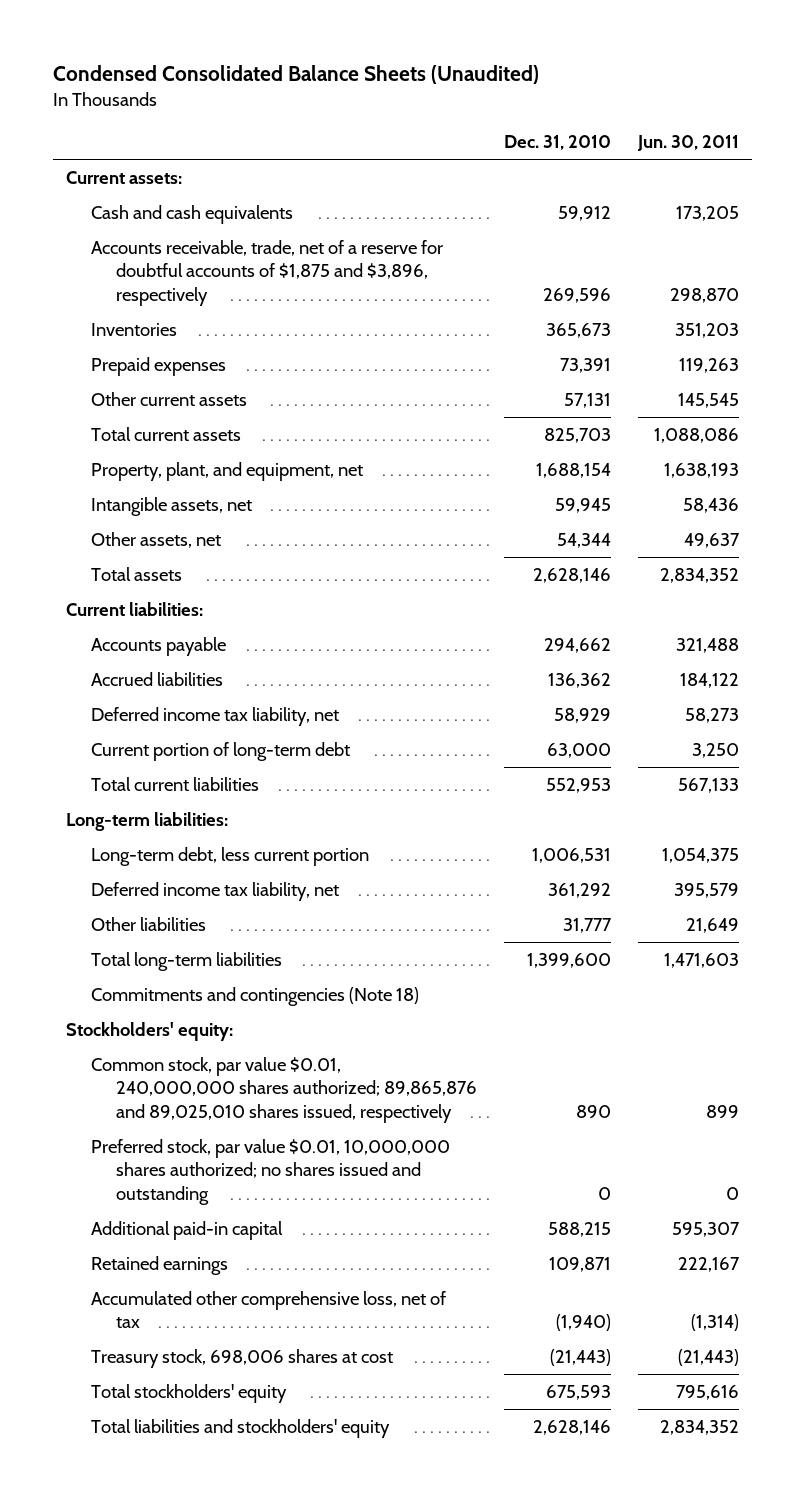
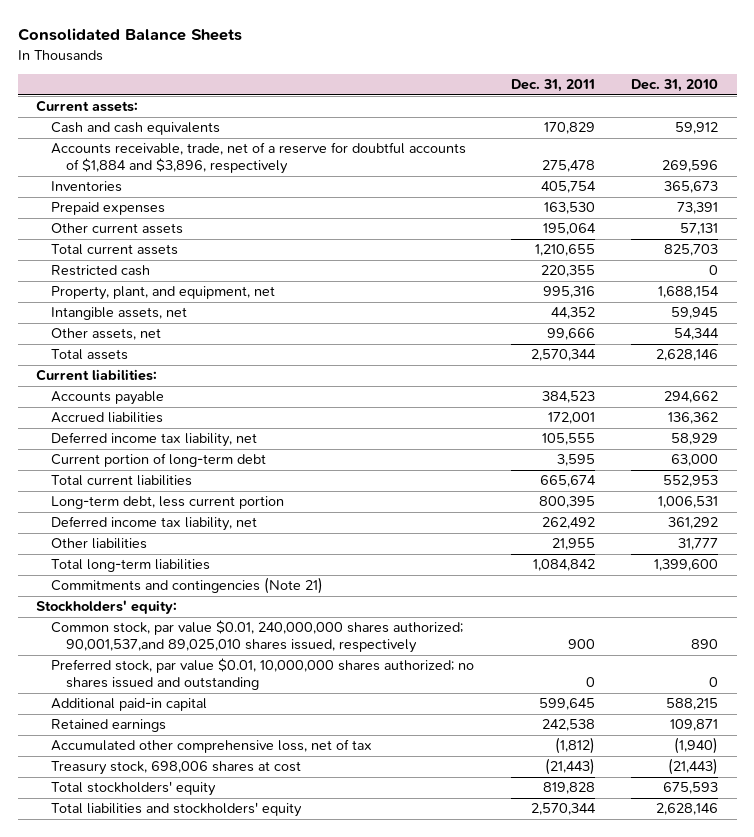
- Condensed Consolidated Balance Sheets (Unaudited)
+ Consolidated Balance Sheets
- | Dec. 31, 2010 | Jun. 30, 2011
+ | Dec. 31, 2011 | Dec. 31, 2010
- Accounts receivable, trade, net of a reserve for doubtful accounts of $1,875 and $3,896, respectively | 269,596 | 298,870
+ Accounts receivable, trade, net of a reserve for doubtful accounts of $1,884 and $3,896, respectively | 275,478 | 269,596
+ Restricted cash | 220,355 | 0
- Long-term liabilities:
- Commitments and contingencies (Note 18)
+ Commitments and contingencies (Note 21)
- Common stock, par value $0.01, 240,000,000 shares authorized; 89,865,876 and 89,025,010 shares issued, respectively | 890 | 899
+ Common stock, par value $0.01, 240,000,000 shares authorized; 90,001,537,and 89,025,010 shares issued, respectively | 900 | 890

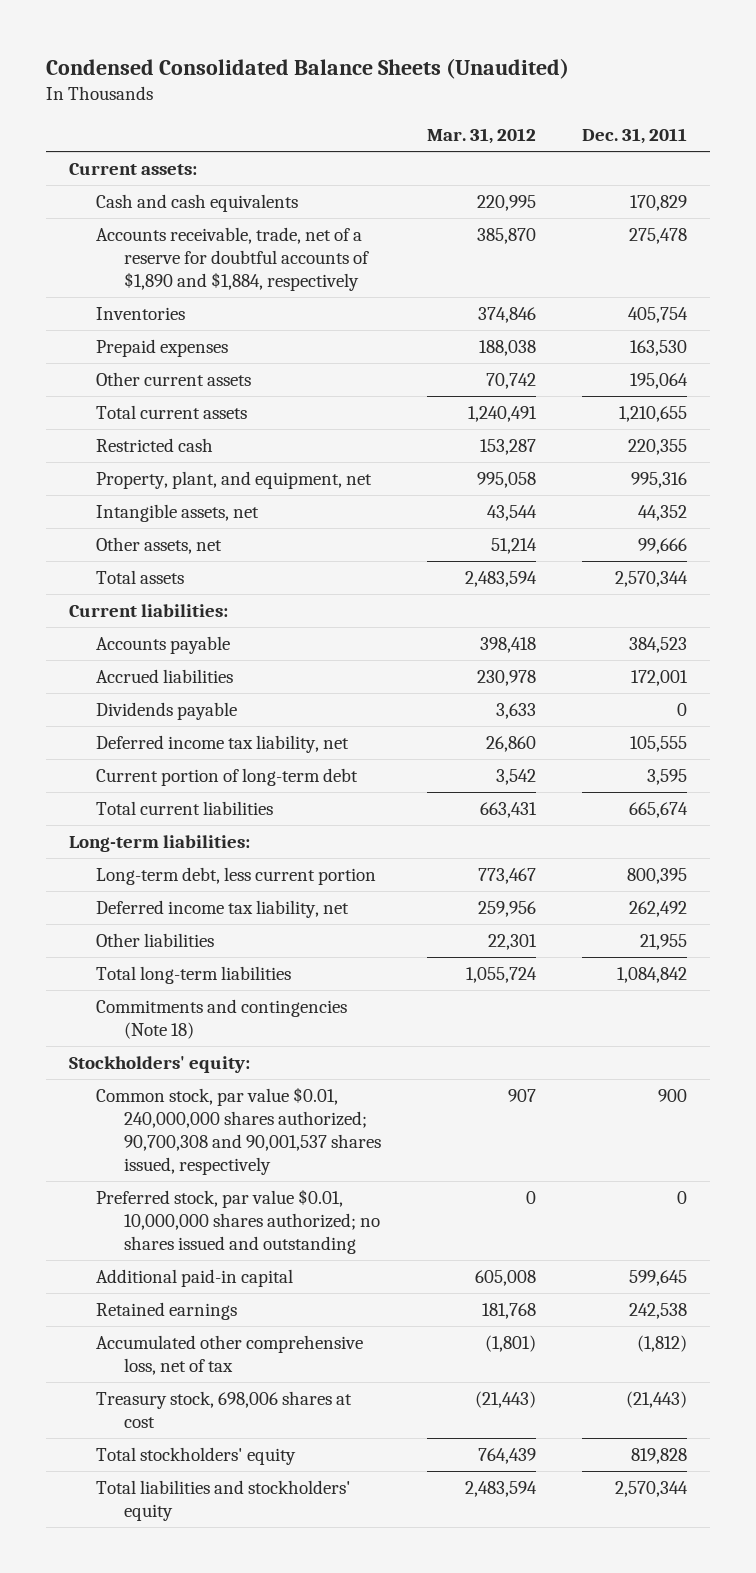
- Consolidated Balance Sheets
+ Condensed Consolidated Balance Sheets (Unaudited)
- | Dec. 31, 2011 | Dec. 31, 2010
+ | Mar. 31, 2012 | Dec. 31, 2011
- Accounts receivable, trade, net of a reserve for doubtful accounts of $1,884 and $3,896, respectively | 275,478 | 269,596
+ Accounts receivable, trade, net of a reserve for doubtful accounts of $1,890 and $1,884, respectively | 385,870 | 275,478
+ Dividends payable | 3,633 | 0
+ Long-term liabilities:
- Commitments and contingencies (Note 21)
+ Commitments and contingencies (Note 18)
- Common stock, par value $0.01, 240,000,000 shares authorized; 90,001,537,and 89,025,010 shares issued, respectively | 900 | 890
+ Common stock, par value $0.01, 240,000,000 shares authorized; 90,700,308 and 90,001,537 shares issued, respectively | 907 | 900

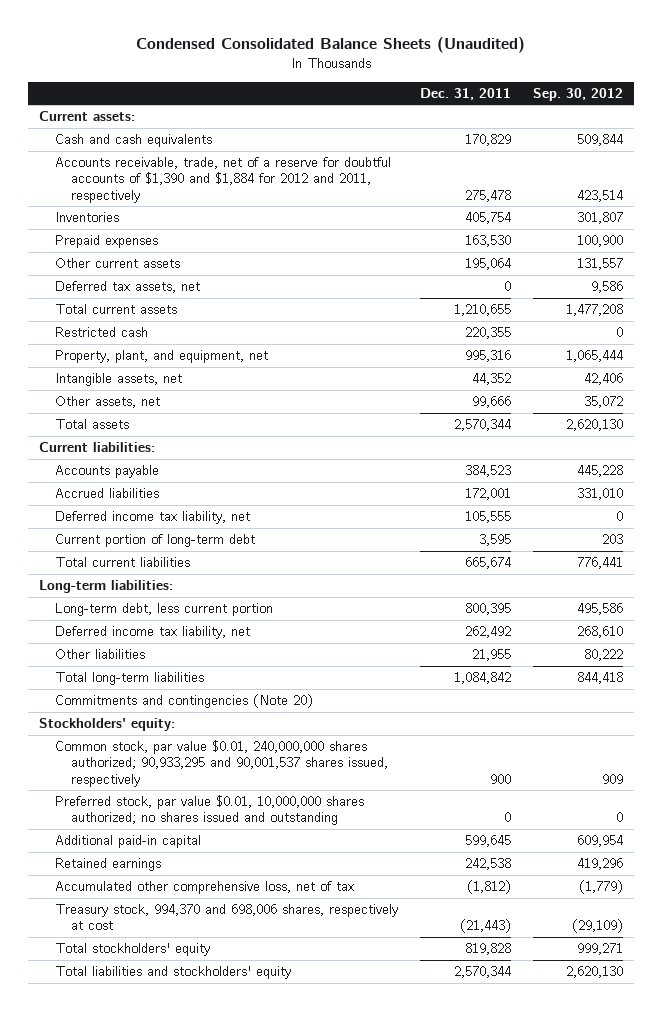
- | Mar. 31, 2012 | Dec. 31, 2011
+ | Dec. 31, 2011 | Sep. 30, 2012
- Accounts receivable, trade, net of a reserve for doubtful accounts of $1,890 and $1,884, respectively | 385,870 | 275,478
+ Accounts receivable, trade, net of a reserve for doubtful accounts of $1,390 and $1,884 for 2012 and 2011, respectively | 275,478 | 423,514
+ Deferred tax assets, net | 0 | 9,586
- Dividends payable | 3,633 | 0
- Commitments and contingencies (Note 18)
+ Commitments and contingencies (Note 20)
- Common stock, par value $0.01, 240,000,000 shares authorized; 90,700,308 and 90,001,537 shares issued, respectively | 907 | 900
+ Common stock, par value $0.01, 240,000,000 shares authorized; 90,933,295 and 90,001,537 shares issued, respectively | 900 | 909
- Treasury stock, 698,006 shares at cost | (21,443) | (21,443)
+ Treasury stock, 994,370 and 698,006 shares, respectively at cost | (21,443) | (29,109)

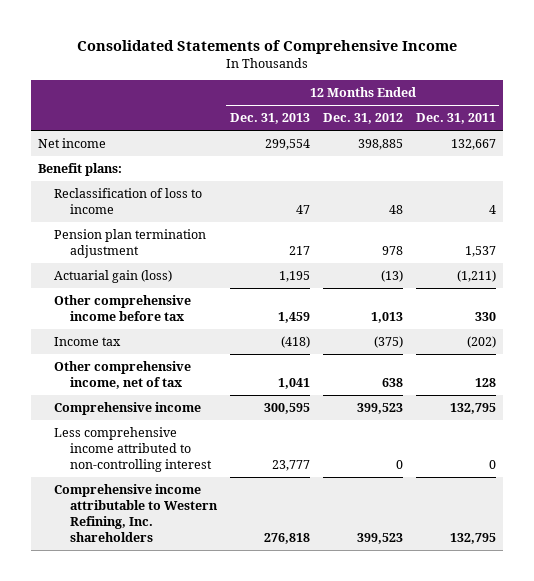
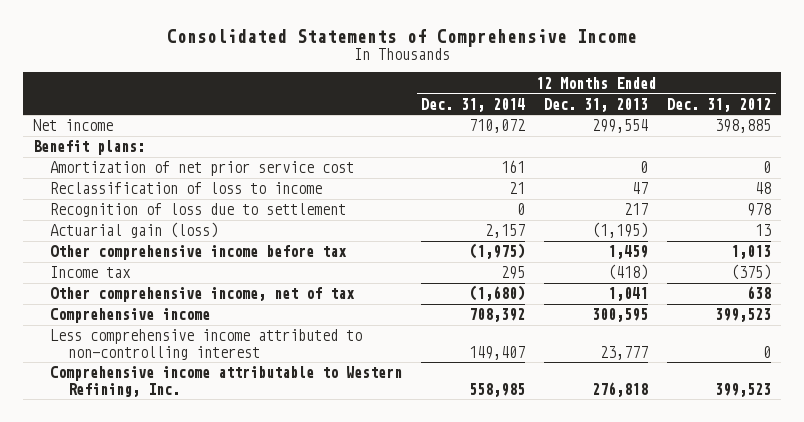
- | 12 Months Ended Dec. 31, 2013 | 12 Months Ended Dec. 31, 2012 | 12 Months Ended Dec. 31, 2011
+ | 12 Months Ended Dec. 31, 2014 | 12 Months Ended Dec. 31, 2013 | 12 Months Ended Dec. 31, 2012
+ Amortization of net prior service cost | 161 | 0 | 0
- Pension plan termination adjustment | 217 | 978 | 1,537
- Actuarial gain (loss) | 1,195 | (13) | (1,211)
+ Recognition of loss due to settlement | 0 | 217 | 978
+ Actuarial gain (loss) | 2,157 | (1,195) | 13
- Comprehensive income attributable to Western Refining, Inc. shareholders | 276,818 | 399,523 | 132,795
+ Comprehensive income attributable to Western Refining, Inc. | 558,985 | 276,818 | 399,523

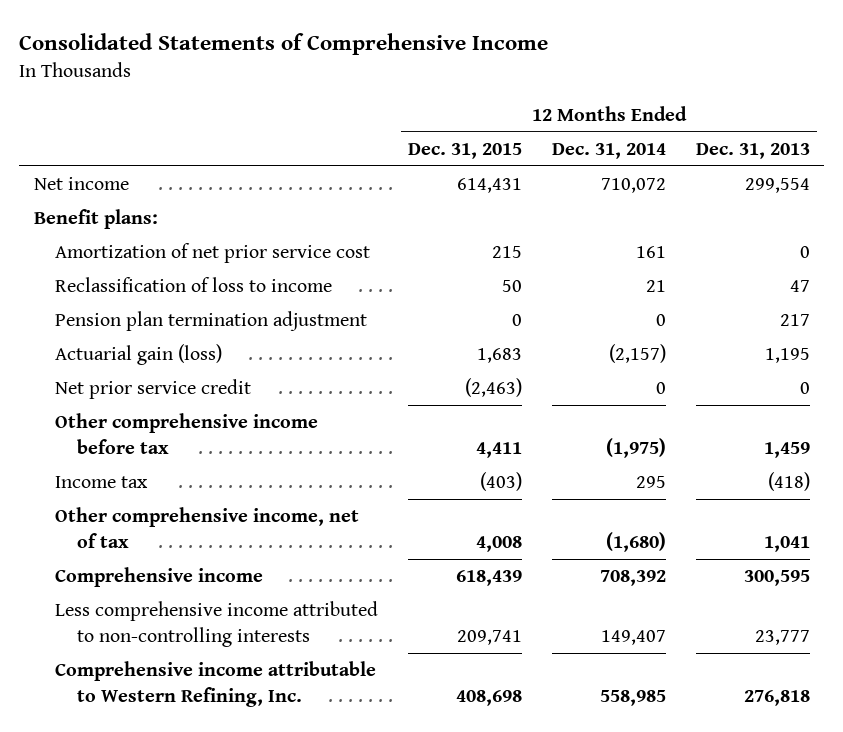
- | 12 Months Ended Dec. 31, 2014 | 12 Months Ended Dec. 31, 2013 | 12 Months Ended Dec. 31, 2012
+ | 12 Months Ended Dec. 31, 2015 | 12 Months Ended Dec. 31, 2014 | 12 Months Ended Dec. 31, 2013
- Recognition of loss due to settlement | 0 | 217 | 978
- Actuarial gain (loss) | 2,157 | (1,195) | 13
+ Pension plan termination adjustment | 0 | 0 | 217
+ Actuarial gain (loss) | 1,683 | (2,157) | 1,195
+ Net prior service credit | (2,463) | 0 | 0
- Less comprehensive income attributed to non-controlling interest | 149,407 | 23,777 | 0
+ Less comprehensive income attributed to non-controlling interests | 209,741 | 149,407 | 23,777

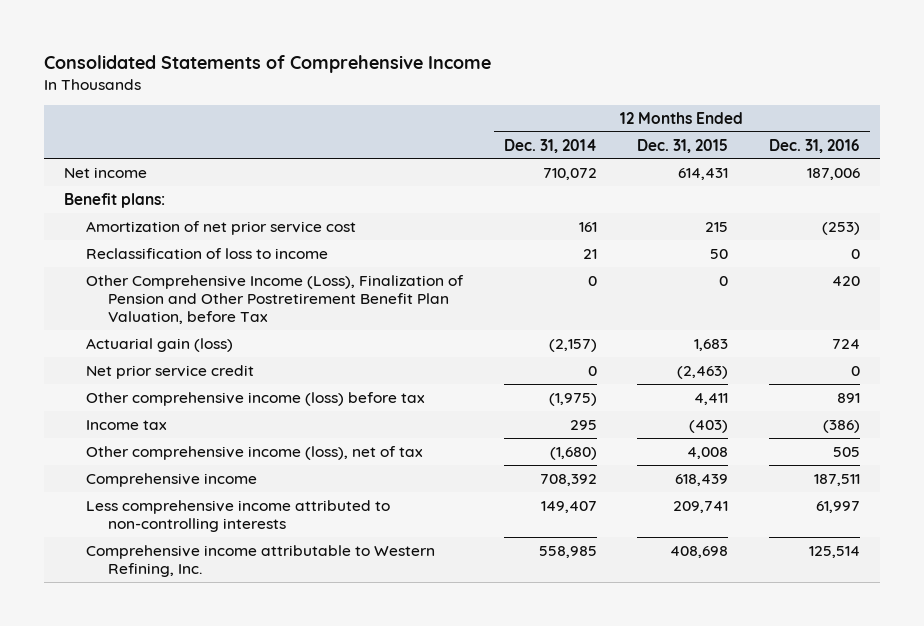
- | 12 Months Ended Dec. 31, 2015 | 12 Months Ended Dec. 31, 2014 | 12 Months Ended Dec. 31, 2013
+ | 12 Months Ended Dec. 31, 2014 | 12 Months Ended Dec. 31, 2015 | 12 Months Ended Dec. 31, 2016
- Pension plan termination adjustment | 0 | 0 | 217
+ Other Comprehensive Income (Loss), Finalization of Pension and Other Postretirement Benefit Plan Valuation, before Tax | 0 | 0 | 420
- Other comprehensive income before tax | 4,411 | (1,975) | 1,459
+ Other comprehensive income (loss) before tax | (1,975) | 4,411 | 891
- Other comprehensive income, net of tax | 4,008 | (1,680) | 1,041
+ Other comprehensive income (loss), net of tax | (1,680) | 4,008 | 505

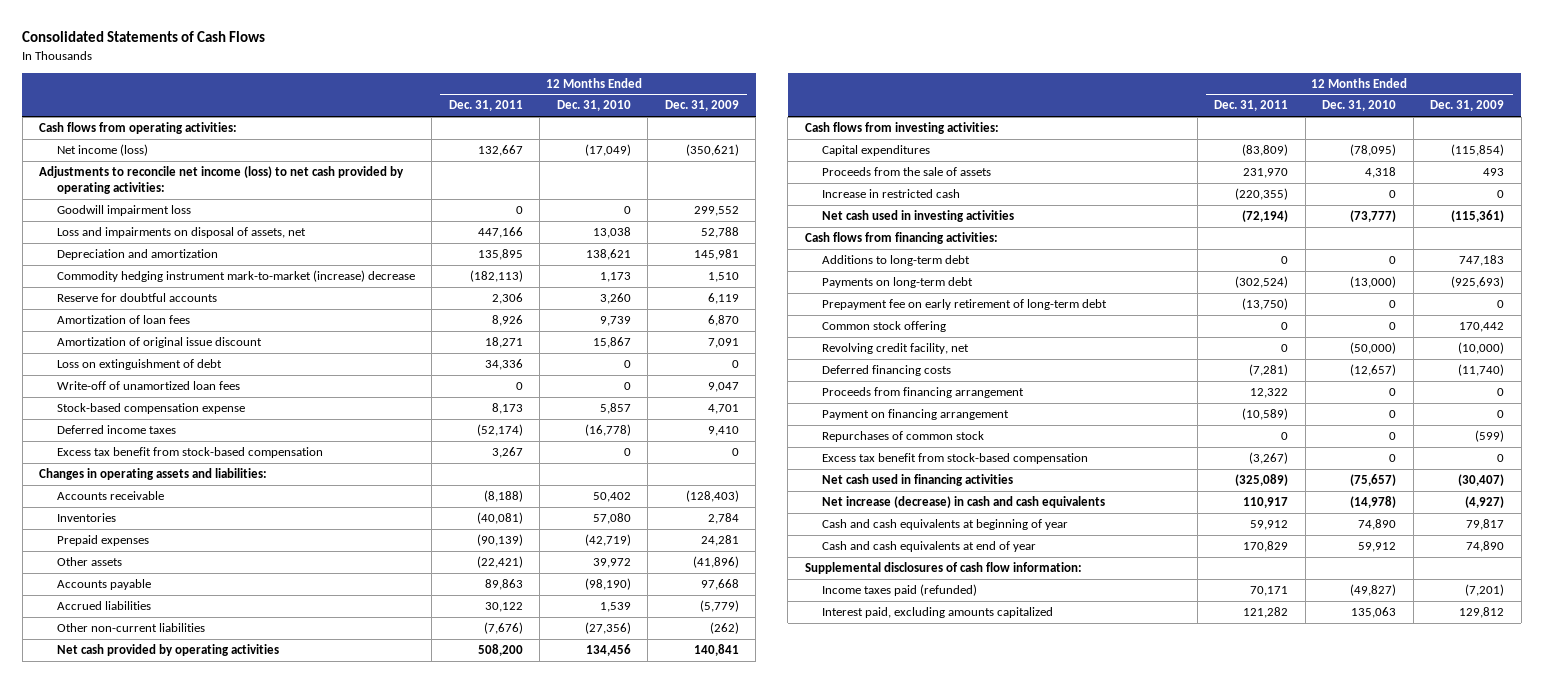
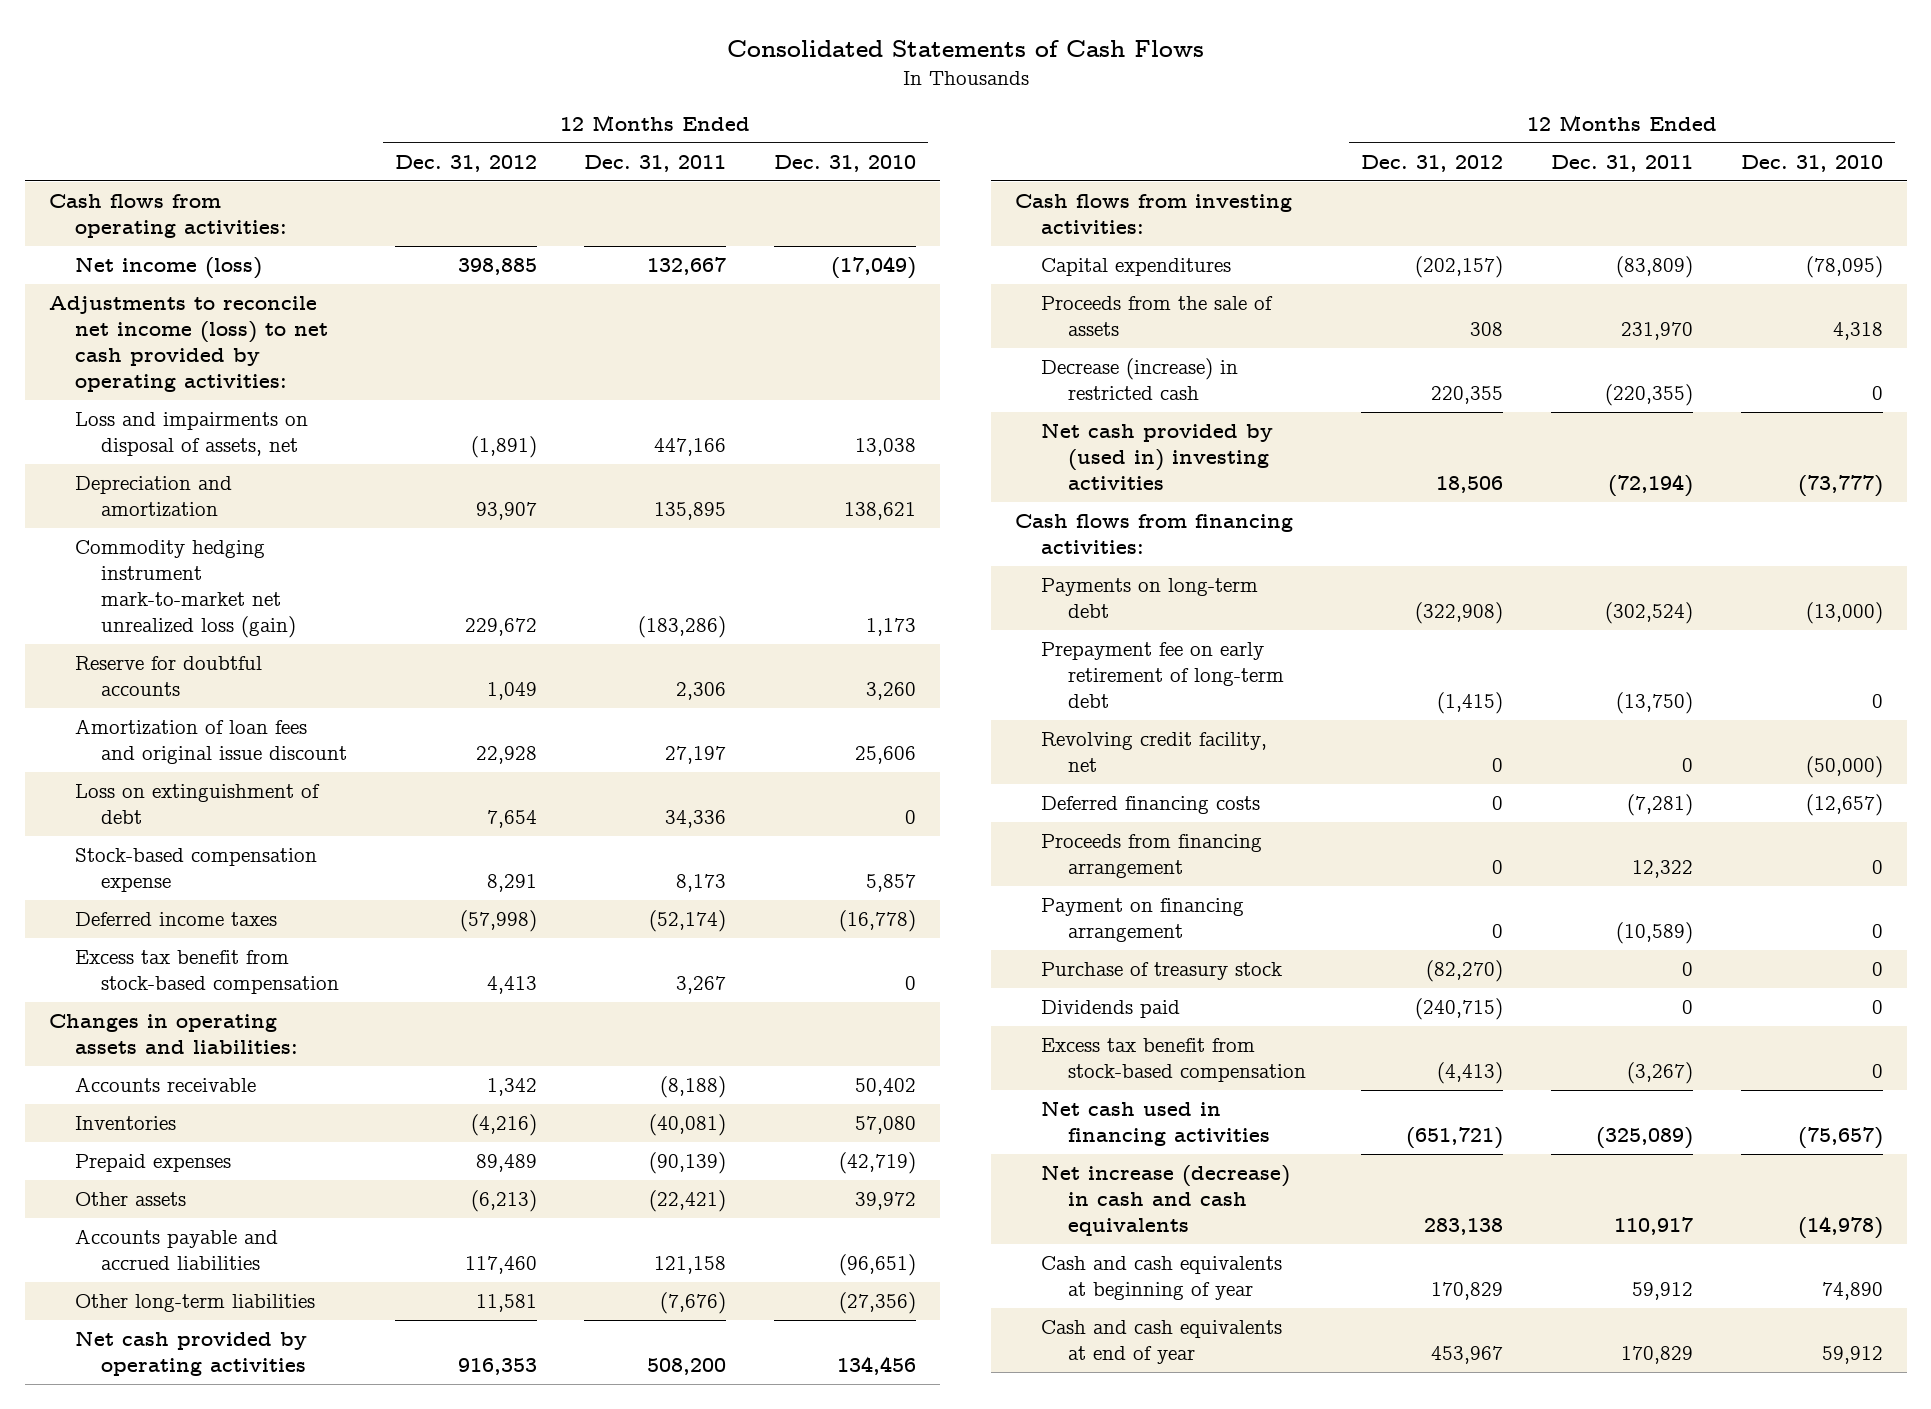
- | 12 Months Ended Dec. 31, 2011 | 12 Months Ended Dec. 31, 2010 | 12 Months Ended Dec. 31, 2009
+ | 12 Months Ended Dec. 31, 2012 | 12 Months Ended Dec. 31, 2011 | 12 Months Ended Dec. 31, 2010
- Goodwill impairment loss | 0 | 0 | 299,552
- Commodity hedging instrument mark-to-market (increase) decrease | (182,113) | 1,173 | 1,510
+ Commodity hedging instrument mark-to-market net unrealized loss (gain) | 229,672 | (183,286) | 1,173
- Amortization of loan fees | 8,926 | 9,739 | 6,870
- Amortization of original issue discount | 18,271 | 15,867 | 7,091
+ Amortization of loan fees and original issue discount | 22,928 | 27,197 | 25,606
- Write-off of unamortized loan fees | 0 | 0 | 9,047
- Accounts payable | 89,863 | (98,190) | 97,668
- Accrued liabilities | 30,122 | 1,539 | (5,779)
- Other non-current liabilities | (7,676) | (27,356) | (262)
+ Accounts payable and accrued liabilities | 117,460 | 121,158 | (96,651)
+ Other long-term liabilities | 11,581 | (7,676) | (27,356)
- Increase in restricted cash | (220,355) | 0 | 0
- Net cash used in investing activities | (72,194) | (73,777) | (115,361)
+ Decrease (increase) in restricted cash | 220,355 | (220,355) | 0
+ Net cash provided by (used in) investing activities | 18,506 | (72,194) | (73,777)
- Additions to long-term debt | 0 | 0 | 747,183
- Common stock offering | 0 | 0 | 170,442
- Repurchases of common stock | 0 | 0 | (599)
+ Purchase of treasury stock | (82,270) | 0 | 0
+ Dividends paid | (240,715) | 0 | 0
- Supplemental disclosures of cash flow information:
- Income taxes paid (refunded) | 70,171 | (49,827) | (7,201)
- Interest paid, excluding amounts capitalized | 121,282 | 135,063 | 129,812

